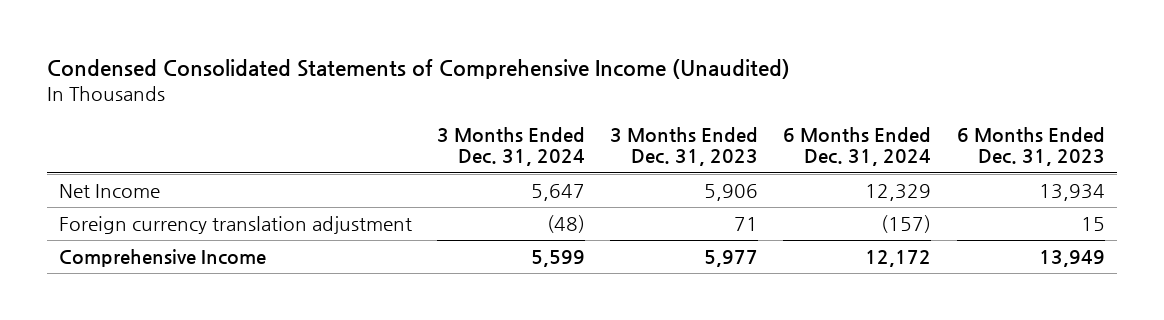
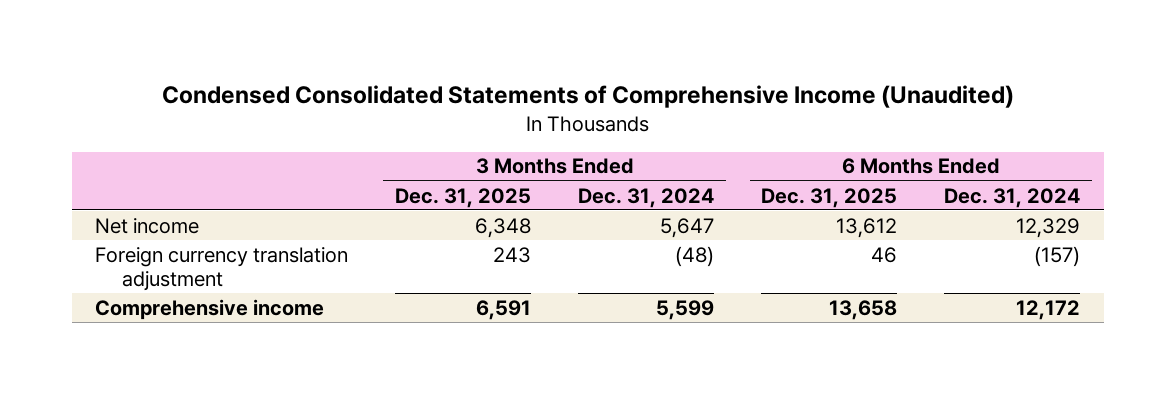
- | 3 Months Ended Dec. 31, 2024 | 3 Months Ended Dec. 31, 2023 | 6 Months Ended Dec. 31, 2024 | 6 Months Ended Dec. 31, 2023
+ | 3 Months Ended Dec. 31, 2025 | 3 Months Ended Dec. 31, 2024 | 6 Months Ended Dec. 31, 2025 | 6 Months Ended Dec. 31, 2024
- Net Income | 5,647 | 5,906 | 12,329 | 13,934
+ Net income | 6,348 | 5,647 | 13,612 | 12,329
- Comprehensive Income | 5,599 | 5,977 | 12,172 | 13,949
+ Comprehensive income | 6,591 | 5,599 | 13,658 | 12,172

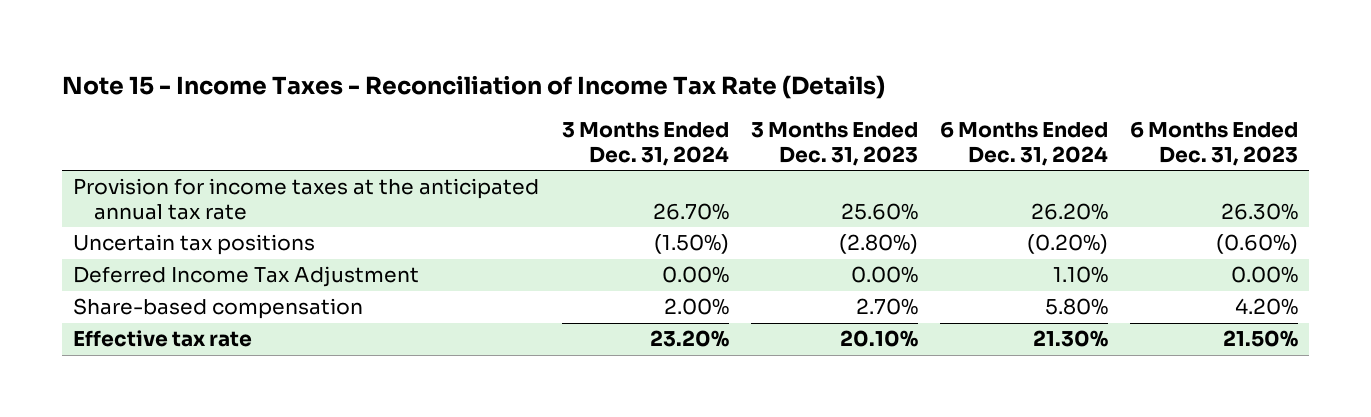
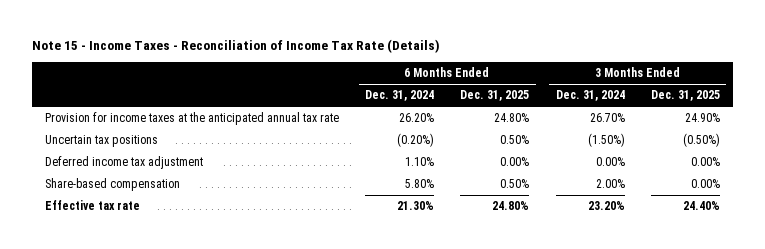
- | 3 Months Ended Dec. 31, 2024 | 3 Months Ended Dec. 31, 2023 | 6 Months Ended Dec. 31, 2024 | 6 Months Ended Dec. 31, 2023
+ | 6 Months Ended Dec. 31, 2024 | 6 Months Ended Dec. 31, 2025 | 3 Months Ended Dec. 31, 2024 | 3 Months Ended Dec. 31, 2025
- Deferred Income Tax Adjustment | 0.00% | 0.00% | 1.10% | 0.00%
+ Deferred income tax adjustment | 1.10% | 0.00% | 0.00% | 0.00%

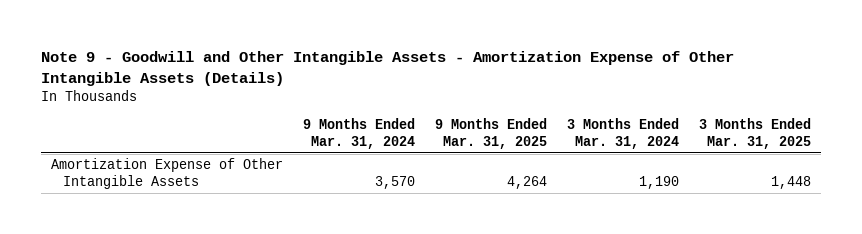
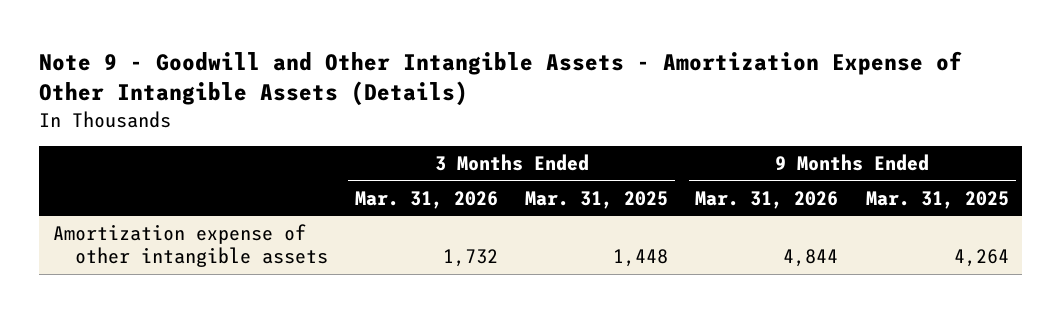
- | 9 Months Ended Mar. 31, 2024 | 9 Months Ended Mar. 31, 2025 | 3 Months Ended Mar. 31, 2024 | 3 Months Ended Mar. 31, 2025
+ | 3 Months Ended Mar. 31, 2026 | 3 Months Ended Mar. 31, 2025 | 9 Months Ended Mar. 31, 2026 | 9 Months Ended Mar. 31, 2025
- Amortization Expense of Other Intangible Assets | 3,570 | 4,264 | 1,190 | 1,448
+ Amortization expense of other intangible assets | 1,732 | 1,448 | 4,844 | 4,264

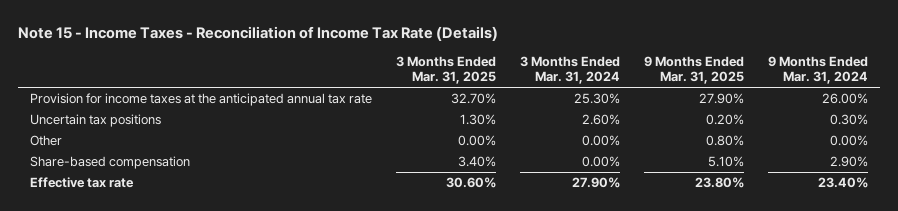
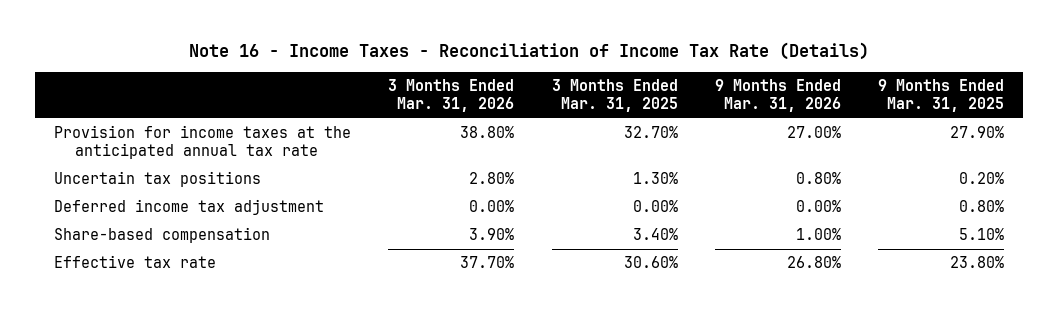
- Note 15 - Income Taxes - Reconciliation of Income Tax Rate (Details)
+ Note 16 - Income Taxes - Reconciliation of Income Tax Rate (Details)
- | 3 Months Ended Mar. 31, 2025 | 3 Months Ended Mar. 31, 2024 | 9 Months Ended Mar. 31, 2025 | 9 Months Ended Mar. 31, 2024
+ | 3 Months Ended Mar. 31, 2026 | 3 Months Ended Mar. 31, 2025 | 9 Months Ended Mar. 31, 2026 | 9 Months Ended Mar. 31, 2025
- Other | 0.00% | 0.00% | 0.80% | 0.00%
+ Deferred income tax adjustment | 0.00% | 0.00% | 0.00% | 0.80%

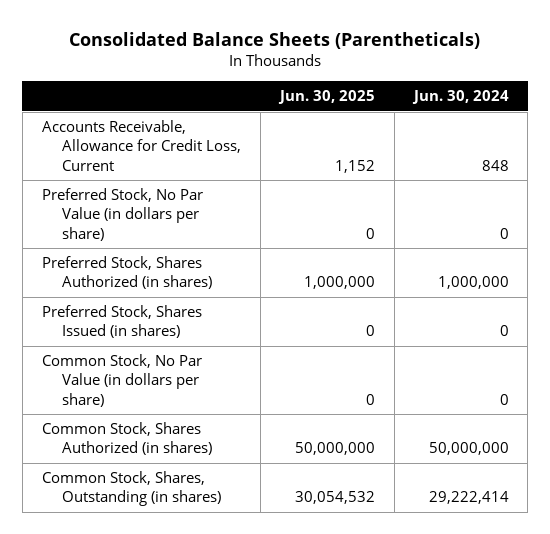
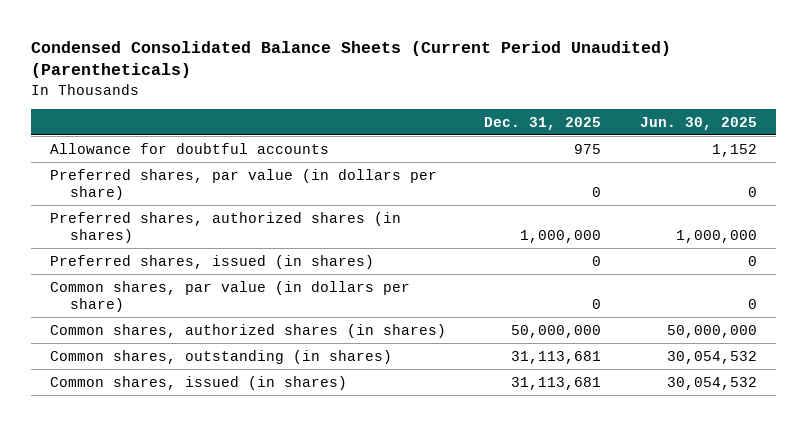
- Consolidated Balance Sheets (Parentheticals)
+ Condensed Consolidated Balance Sheets (Current Period Unaudited) (Parentheticals)
- | Jun. 30, 2025 | Jun. 30, 2024
+ | Dec. 31, 2025 | Jun. 30, 2025
- Accounts Receivable, Allowance for Credit Loss, Current | 1,152 | 848
- Preferred Stock, No Par Value (in dollars per share) | 0 | 0
- Preferred Stock, Shares Authorized (in shares) | 1,000,000 | 1,000,000
- Preferred Stock, Shares Issued (in shares) | 0 | 0
- Common Stock, No Par Value (in dollars per share) | 0 | 0
- Common Stock, Shares Authorized (in shares) | 50,000,000 | 50,000,000
- Common Stock, Shares, Outstanding (in shares) | 30,054,532 | 29,222,414
+ Allowance for doubtful accounts | 975 | 1,152
+ Preferred shares, par value (in dollars per share) | 0 | 0
+ Preferred shares, authorized shares (in shares) | 1,000,000 | 1,000,000
+ Preferred shares, issued (in shares) | 0 | 0
+ Common shares, par value (in dollars per share) | 0 | 0
+ Common shares, authorized shares (in shares) | 50,000,000 | 50,000,000
+ Common shares, outstanding (in shares) | 31,113,681 | 30,054,532
+ Common shares, issued (in shares) | 31,113,681 | 30,054,532

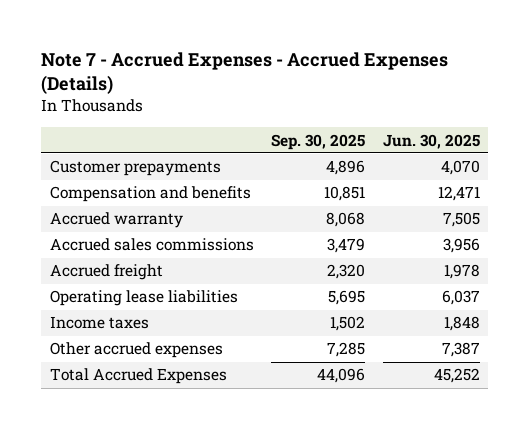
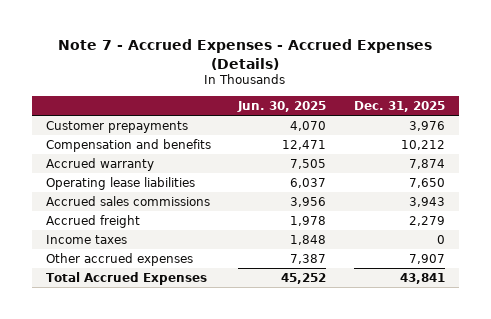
- | Sep. 30, 2025 | Jun. 30, 2025
+ | Jun. 30, 2025 | Dec. 31, 2025
moved up: Operating lease liabilities | 6,037 | 7,650

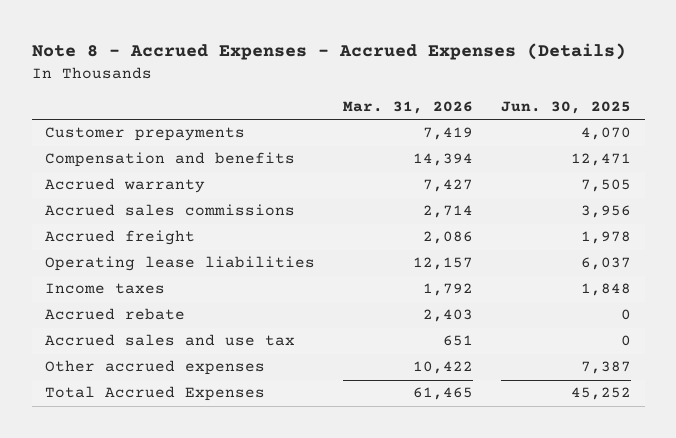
- Note 7 - Accrued Expenses - Accrued Expenses (Details)
+ Note 8 - Accrued Expenses - Accrued Expenses (Details)
- | Jun. 30, 2025 | Dec. 31, 2025
+ | Mar. 31, 2026 | Jun. 30, 2025
moved down: Operating lease liabilities | 12,157 | 6,037
+ Accrued rebate | 2,403 | 0
+ Accrued sales and use tax | 651 | 0

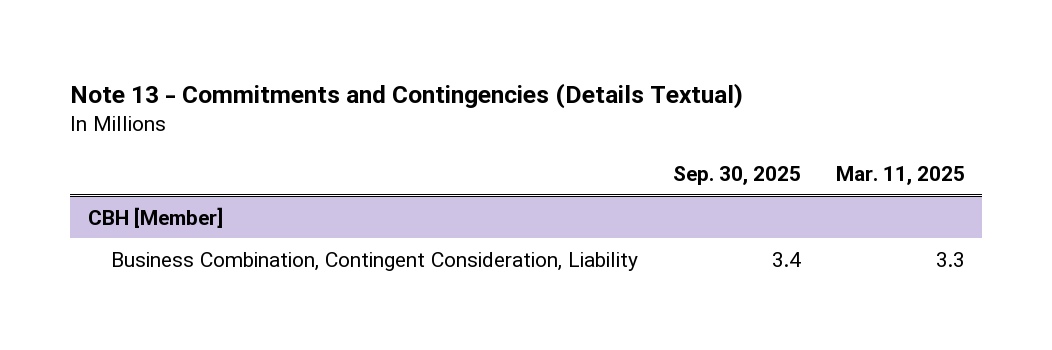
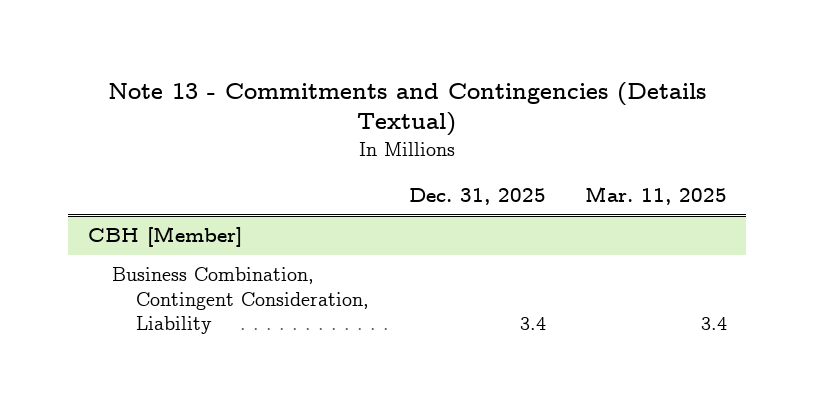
- | Sep. 30, 2025 | Mar. 11, 2025
+ | Dec. 31, 2025 | Mar. 11, 2025
@ CBH [Member]
- Business Combination, Contingent Consideration, Liability | 3.4 | 3.3
+ Business Combination, Contingent Consideration, Liability | 3.4 | 3.4

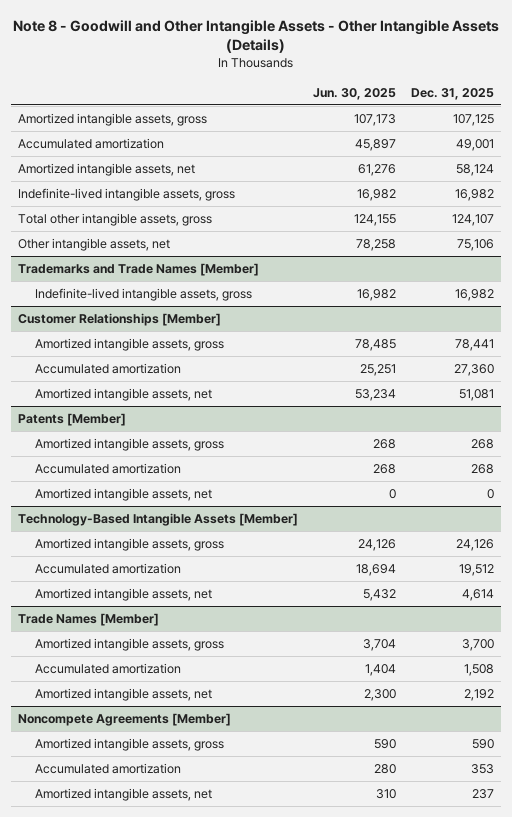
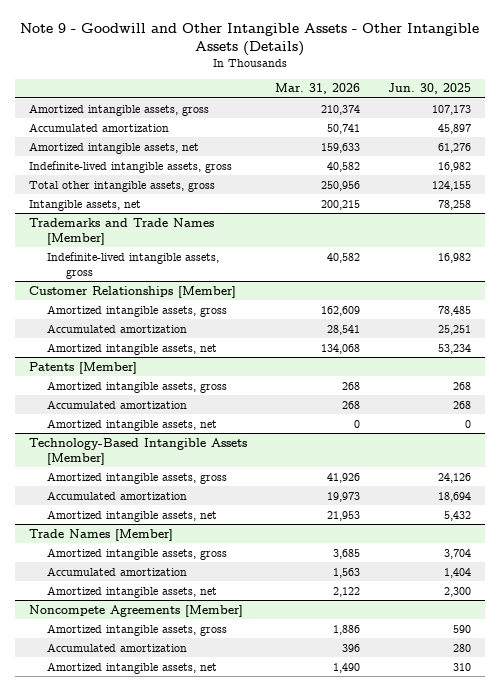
- Note 8 - Goodwill and Other Intangible Assets - Other Intangible Assets (Details)
+ Note 9 - Goodwill and Other Intangible Assets - Other Intangible Assets (Details)
- | Jun. 30, 2025 | Dec. 31, 2025
+ | Mar. 31, 2026 | Jun. 30, 2025
- Other intangible assets, net | 78,258 | 75,106
+ Intangible assets, net | 200,215 | 78,258

